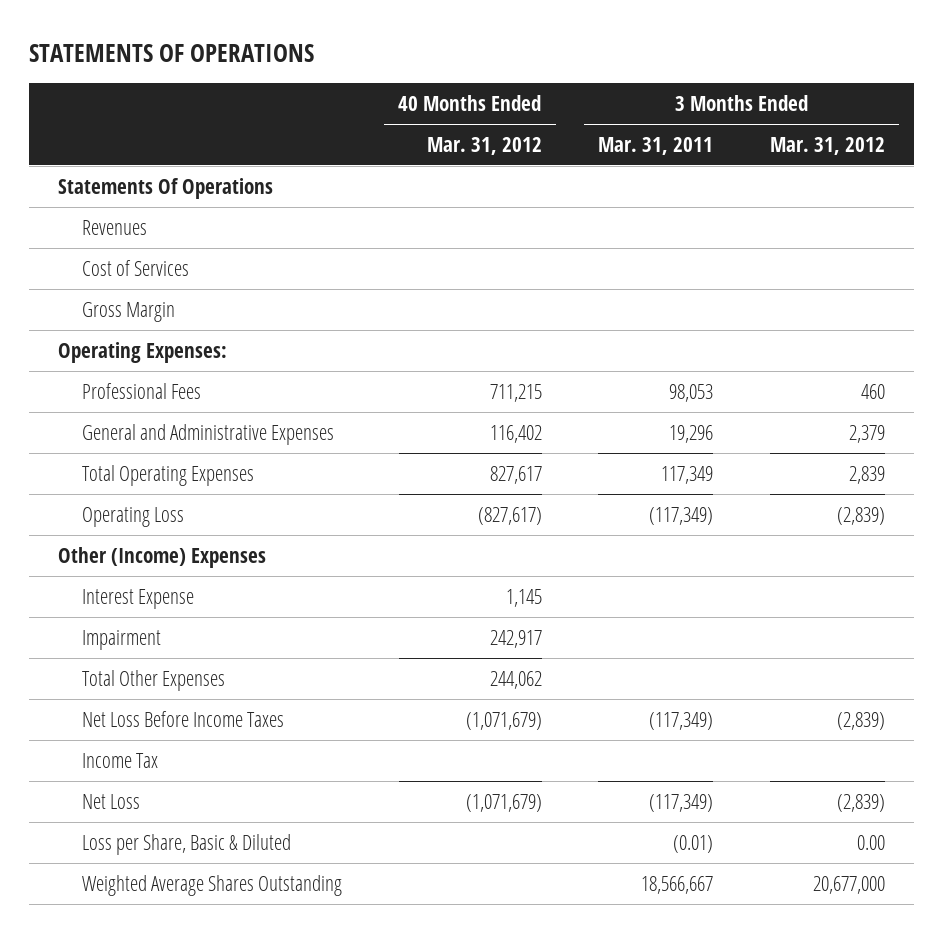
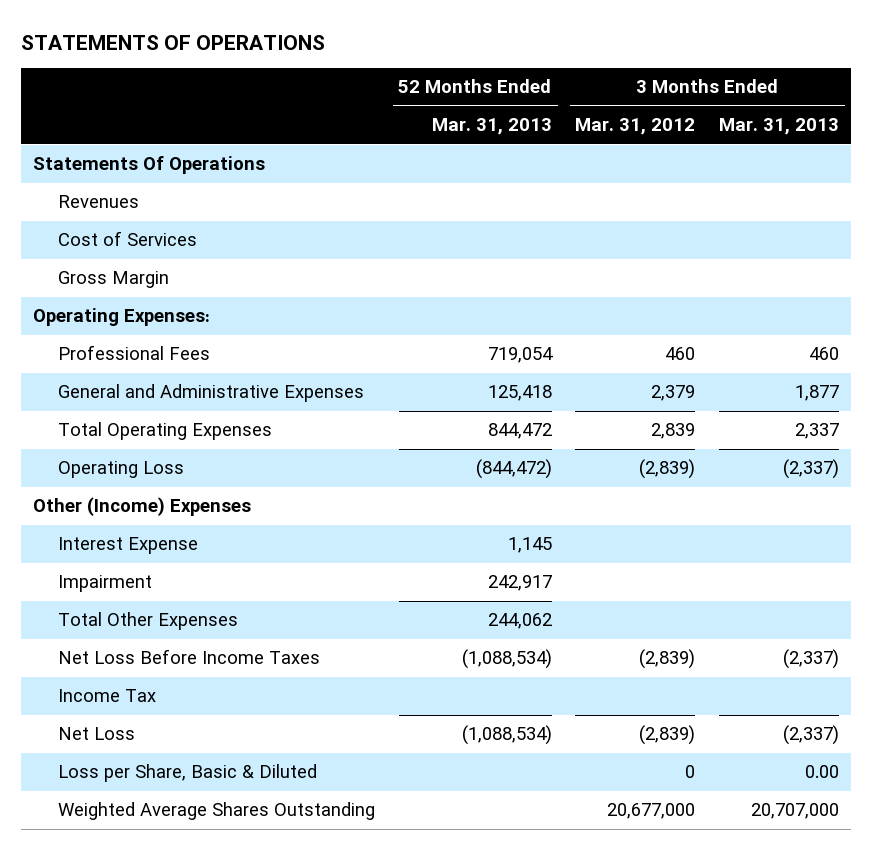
- | 40 Months Ended Mar. 31, 2012 | 3 Months Ended Mar. 31, 2011 | 3 Months Ended Mar. 31, 2012
+ | 52 Months Ended Mar. 31, 2013 | 3 Months Ended Mar. 31, 2012 | 3 Months Ended Mar. 31, 2013
- Loss per Share, Basic & Diluted | | (0.01) | 0.00
+ Loss per Share, Basic & Diluted | | 0 | 0.00

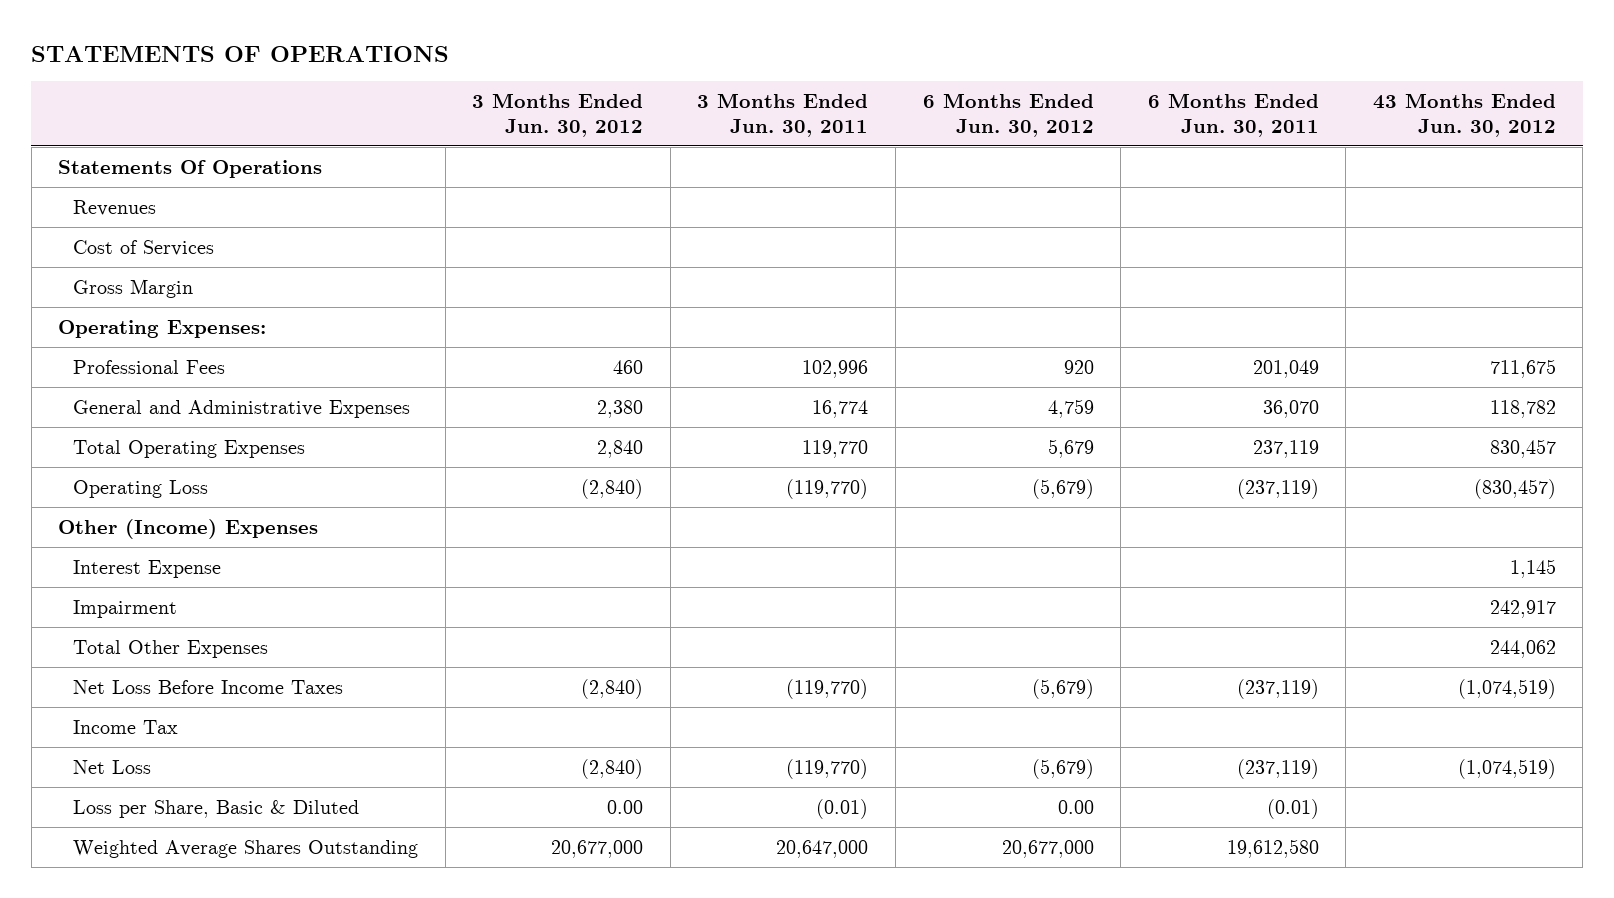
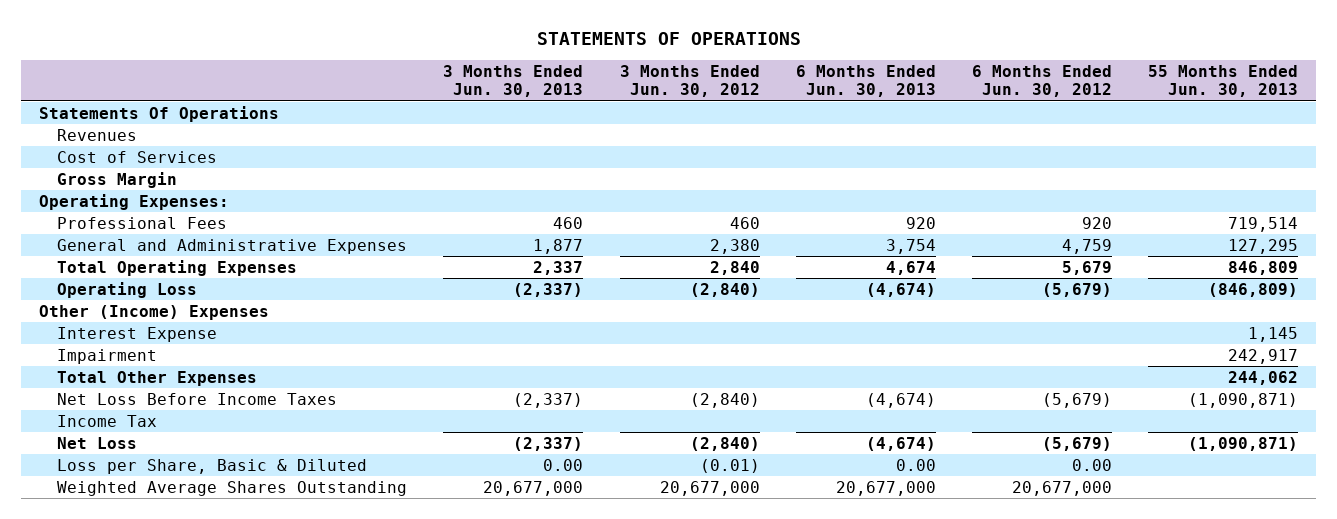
- | 3 Months Ended Jun. 30, 2012 | 3 Months Ended Jun. 30, 2011 | 6 Months Ended Jun. 30, 2012 | 6 Months Ended Jun. 30, 2011 | 43 Months Ended Jun. 30, 2012
+ | 3 Months Ended Jun. 30, 2013 | 3 Months Ended Jun. 30, 2012 | 6 Months Ended Jun. 30, 2013 | 6 Months Ended Jun. 30, 2012 | 55 Months Ended Jun. 30, 2013
- Loss per Share, Basic & Diluted | 0.00 | (0.01) | 0.00 | (0.01) |
+ Loss per Share, Basic & Diluted | 0.00 | (0.01) | 0.00 | 0.00 |

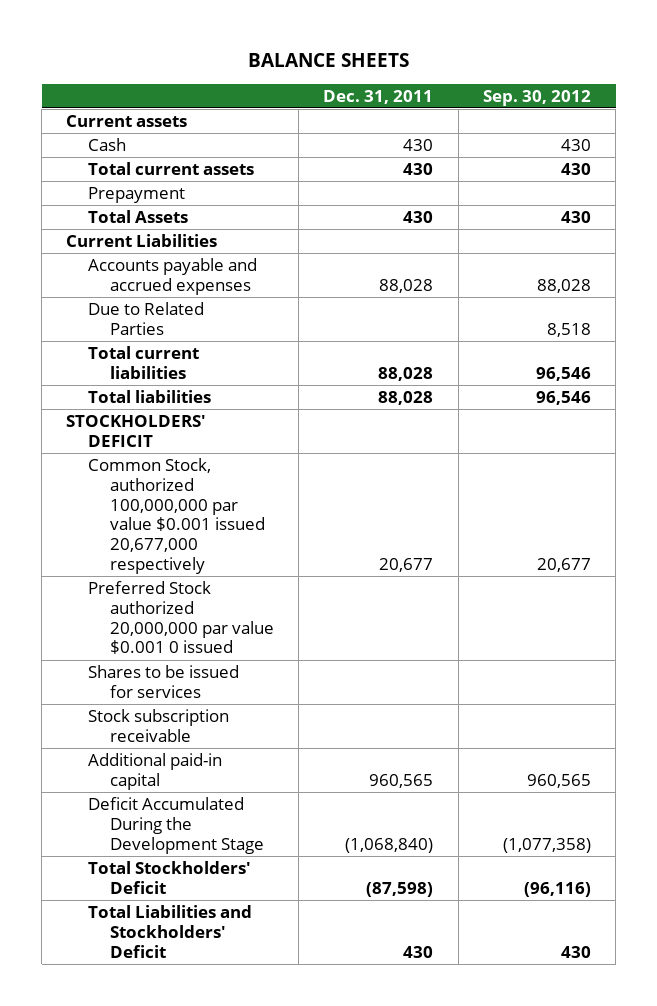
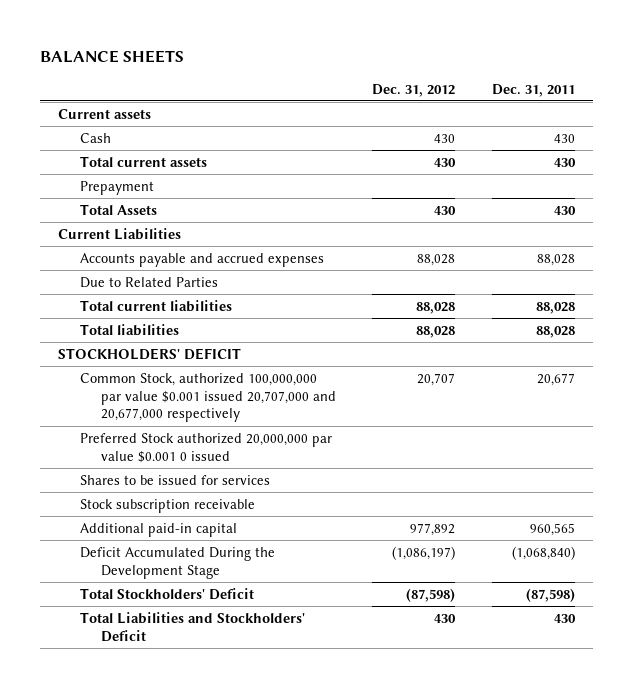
- | Dec. 31, 2011 | Sep. 30, 2012
+ | Dec. 31, 2012 | Dec. 31, 2011
- Common Stock, authorized 100,000,000 par value $0.001 issued 20,677,000 respectively | 20,677 | 20,677
+ Common Stock, authorized 100,000,000 par value $0.001 issued 20,707,000 and 20,677,000 respectively | 20,707 | 20,677

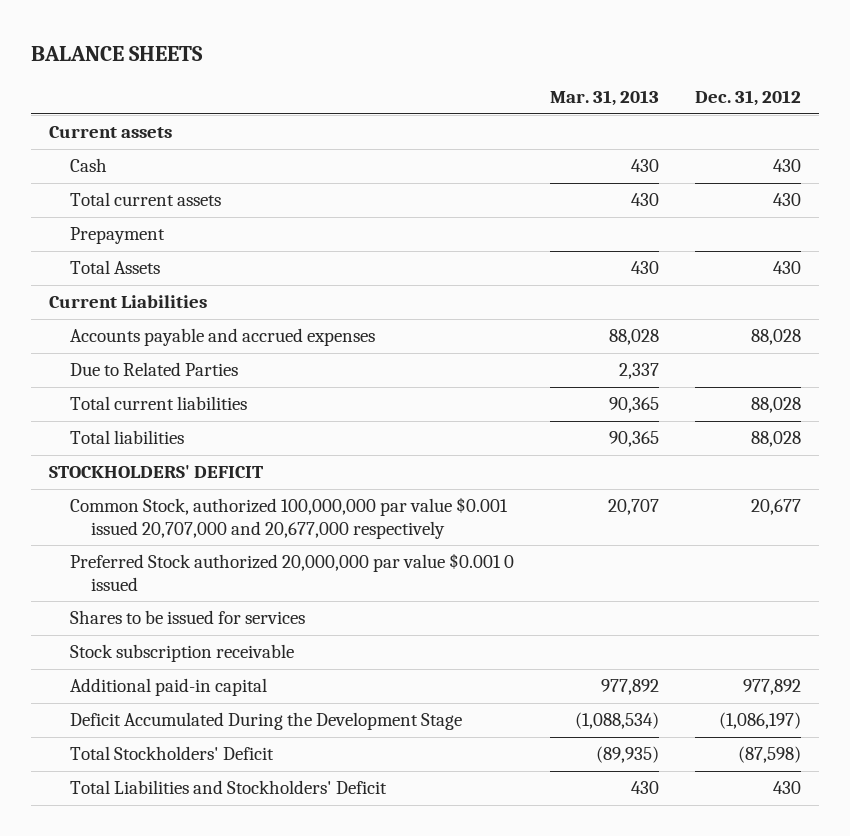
- | Dec. 31, 2012 | Dec. 31, 2011
+ | Mar. 31, 2013 | Dec. 31, 2012
- Common Stock, authorized 100,000,000 par value $0.001 issued 20,707,000 and 20,677,000 respectively | 20,707 | 20,677
+ Common Stock, authorized 100,000,000 par value $0.001 issued 20,707,000 and 20,677,000 respectively | 20,707 | 20,677

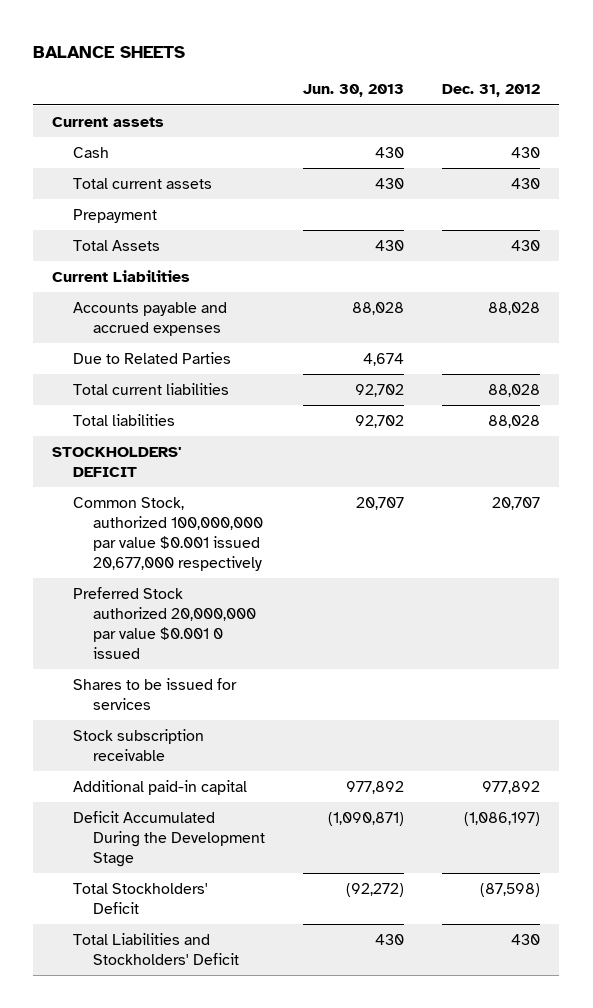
- | Mar. 31, 2013 | Dec. 31, 2012
+ | Jun. 30, 2013 | Dec. 31, 2012
- Common Stock, authorized 100,000,000 par value $0.001 issued 20,707,000 and 20,677,000 respectively | 20,707 | 20,677
+ Common Stock, authorized 100,000,000 par value $0.001 issued 20,677,000 respectively | 20,707 | 20,707

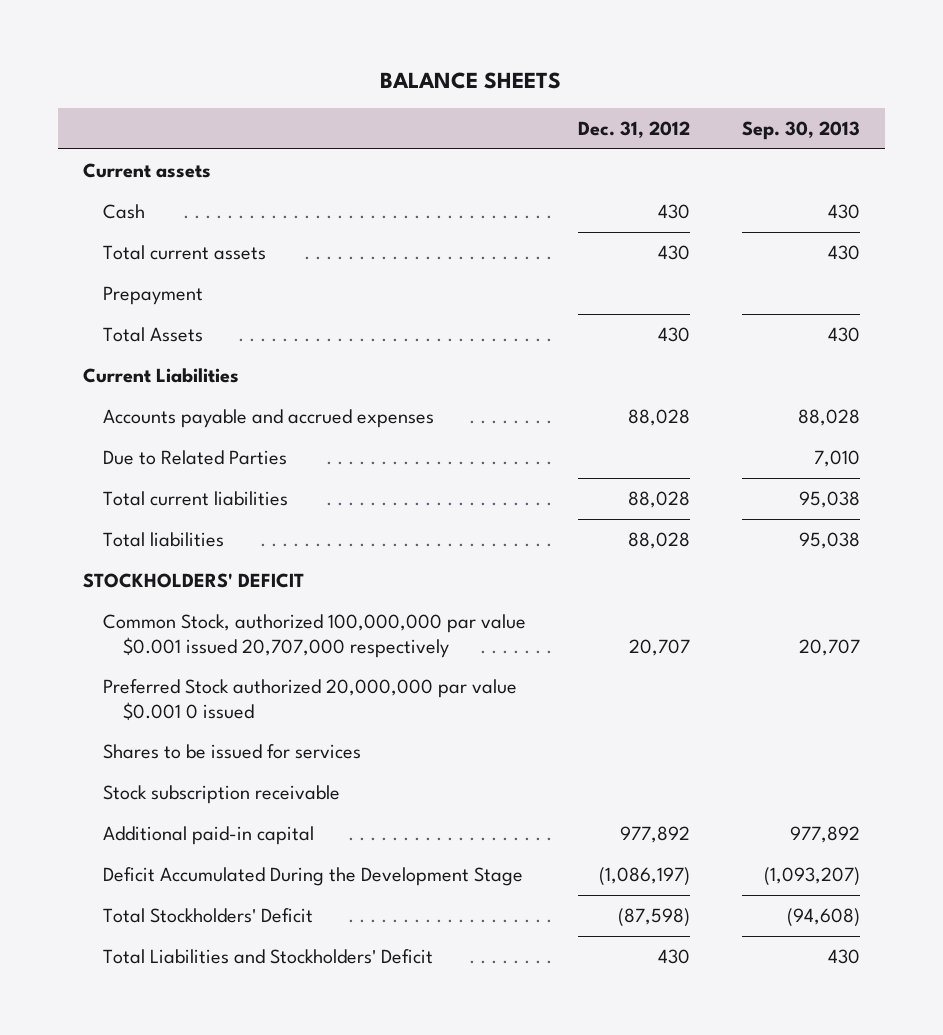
- | Jun. 30, 2013 | Dec. 31, 2012
+ | Dec. 31, 2012 | Sep. 30, 2013
- Common Stock, authorized 100,000,000 par value $0.001 issued 20,677,000 respectively | 20,707 | 20,707
+ Common Stock, authorized 100,000,000 par value $0.001 issued 20,707,000 respectively | 20,707 | 20,707

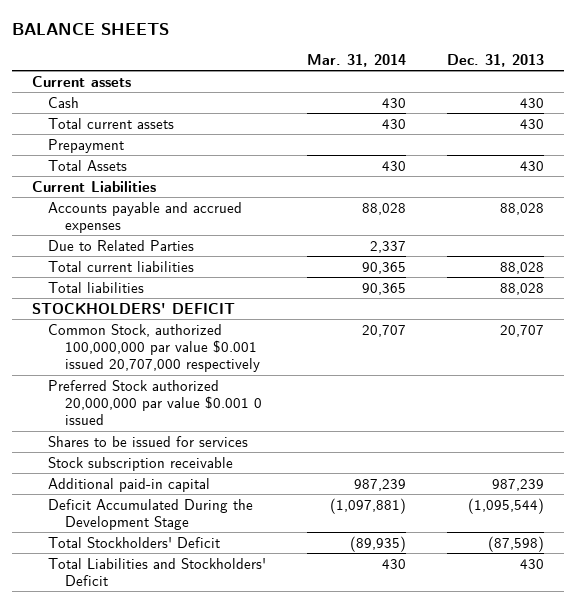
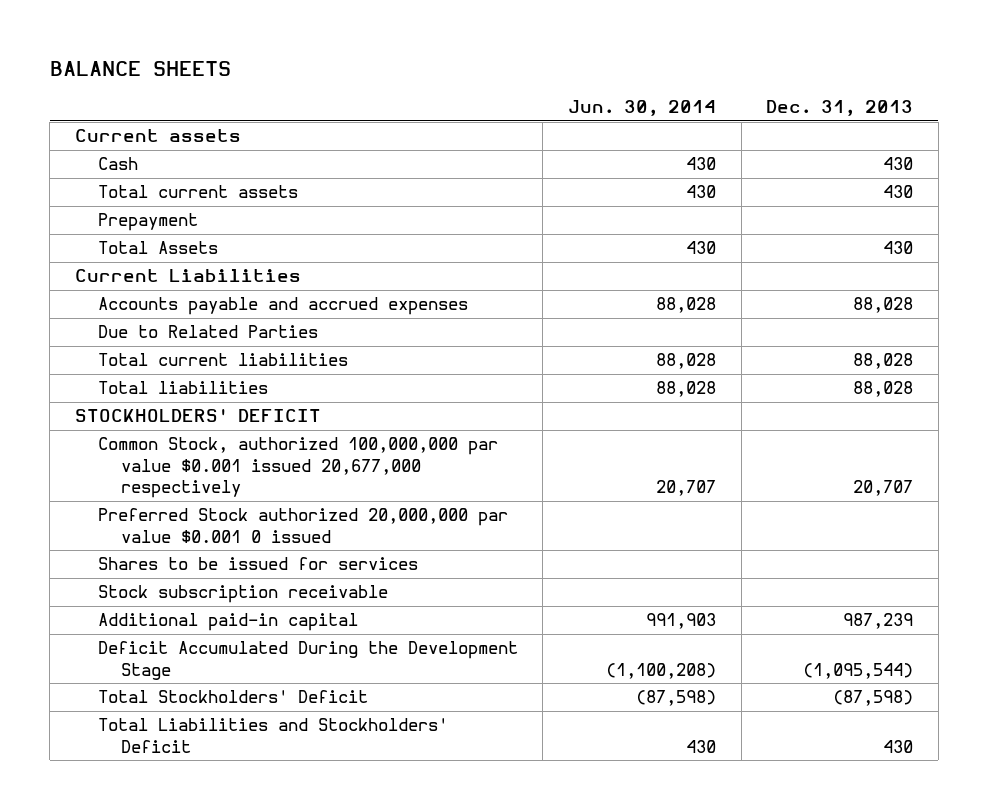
- | Mar. 31, 2014 | Dec. 31, 2013
+ | Jun. 30, 2014 | Dec. 31, 2013
- Common Stock, authorized 100,000,000 par value $0.001 issued 20,707,000 respectively | 20,707 | 20,707
+ Common Stock, authorized 100,000,000 par value $0.001 issued 20,677,000 respectively | 20,707 | 20,707

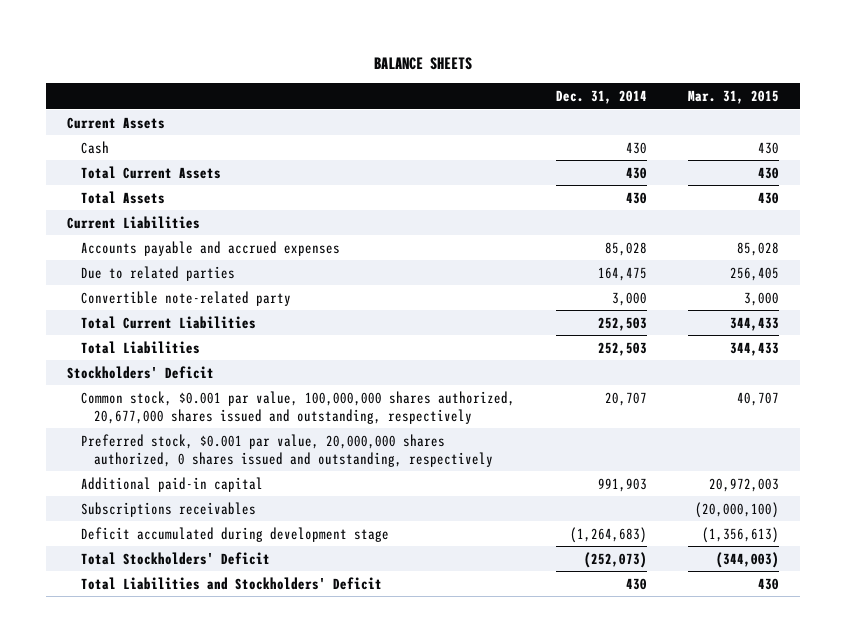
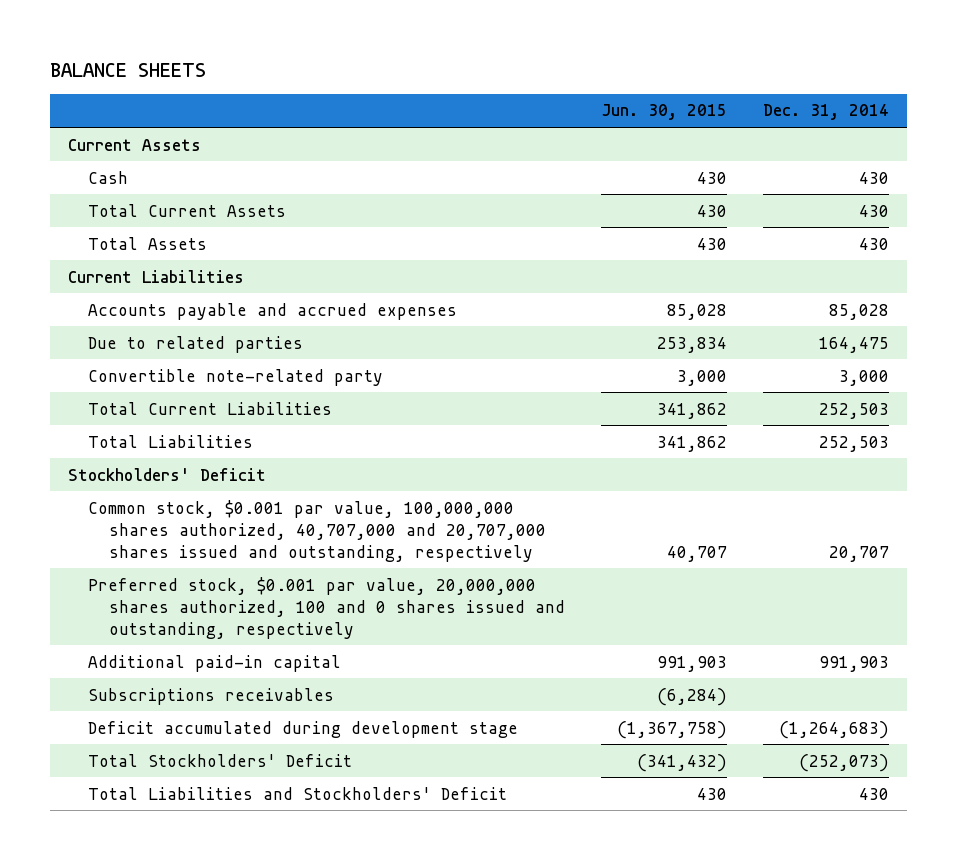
- | Dec. 31, 2014 | Mar. 31, 2015
+ | Jun. 30, 2015 | Dec. 31, 2014
- Common stock, $0.001 par value, 100,000,000 shares authorized, 20,677,000 shares issued and outstanding, respectively | 20,707 | 40,707
- Preferred stock, $0.001 par value, 20,000,000 shares authorized, 0 shares issued and outstanding, respectively
+ Common stock, $0.001 par value, 100,000,000 shares authorized, 40,707,000 and 20,707,000 shares issued and outstanding, respectively | 40,707 | 20,707
+ Preferred stock, $0.001 par value, 20,000,000 shares authorized, 100 and 0 shares issued and outstanding, respectively

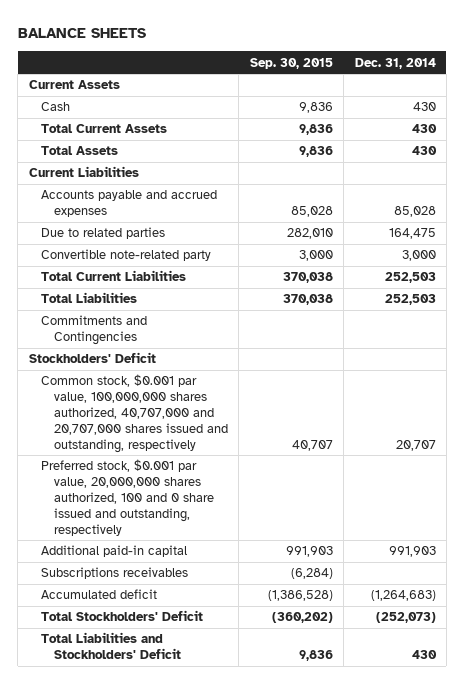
- | Jun. 30, 2015 | Dec. 31, 2014
+ | Sep. 30, 2015 | Dec. 31, 2014
+ Commitments and Contingencies
- Preferred stock, $0.001 par value, 20,000,000 shares authorized, 100 and 0 shares issued and outstanding, respectively
+ Preferred stock, $0.001 par value, 20,000,000 shares authorized, 100 and 0 share issued and outstanding, respectively
- Deficit accumulated during development stage | (1,367,758) | (1,264,683)
+ Accumulated deficit | (1,386,528) | (1,264,683)

